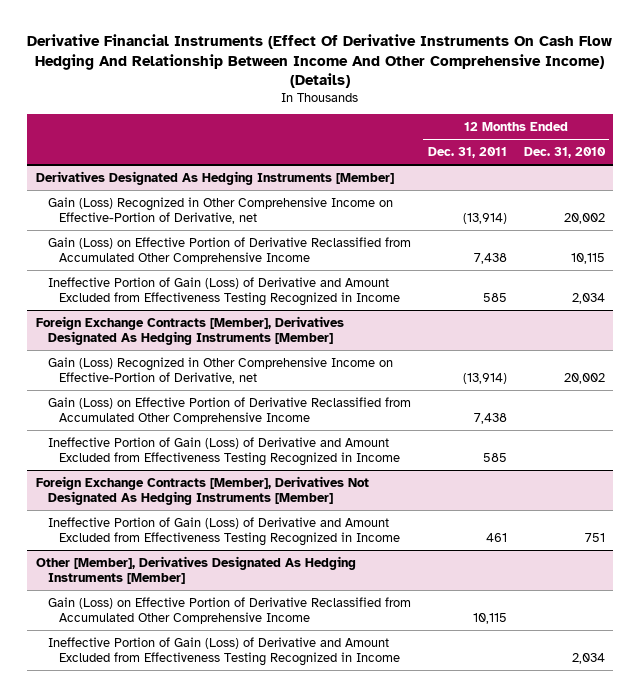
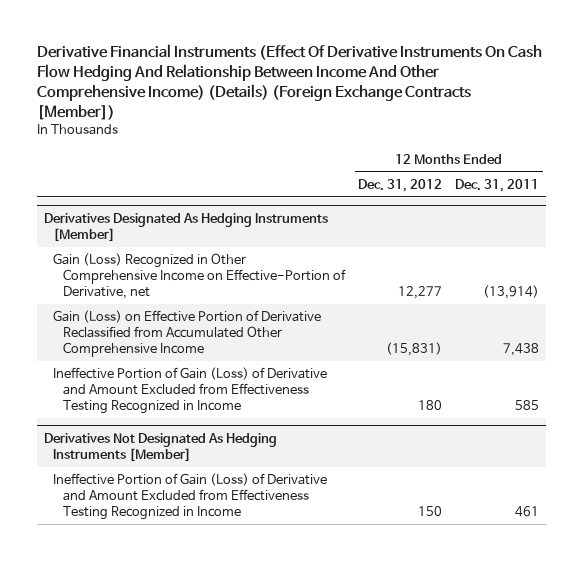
- Derivative Financial Instruments (Effect Of Derivative Instruments On Cash Flow Hedging And Relationship Between Income And Other Comprehensive Income) (Details)
+ Derivative Financial Instruments (Effect Of Derivative Instruments On Cash Flow Hedging And Relationship Between Income And Other Comprehensive Income) (Details) (Foreign Exchange Contracts [Member])
- | 12 Months Ended Dec. 31, 2011 | 12 Months Ended Dec. 31, 2010
+ | 12 Months Ended Dec. 31, 2012 | 12 Months Ended Dec. 31, 2011
- Foreign Exchange Contracts [Member], Derivatives Designated As Hedging Instruments [Member]
- Gain (Loss) Recognized in Other Comprehensive Income on Effective-Portion of Derivative, net | (13,914) | 20,002
- Gain (Loss) on Effective Portion of Derivative Reclassified from Accumulated Other Comprehensive Income | 7,438 |
- Ineffective Portion of Gain (Loss) of Derivative and Amount Excluded from Effectiveness Testing Recognized in Income | 585 |
- Foreign Exchange Contracts [Member], Derivatives Not Designated As Hedging Instruments [Member]
+ Derivatives Not Designated As Hedging Instruments [Member]
- Other [Member], Derivatives Designated As Hedging Instruments [Member]
- Gain (Loss) on Effective Portion of Derivative Reclassified from Accumulated Other Comprehensive Income | 10,115 |
- Ineffective Portion of Gain (Loss) of Derivative and Amount Excluded from Effectiveness Testing Recognized in Income | | 2,034

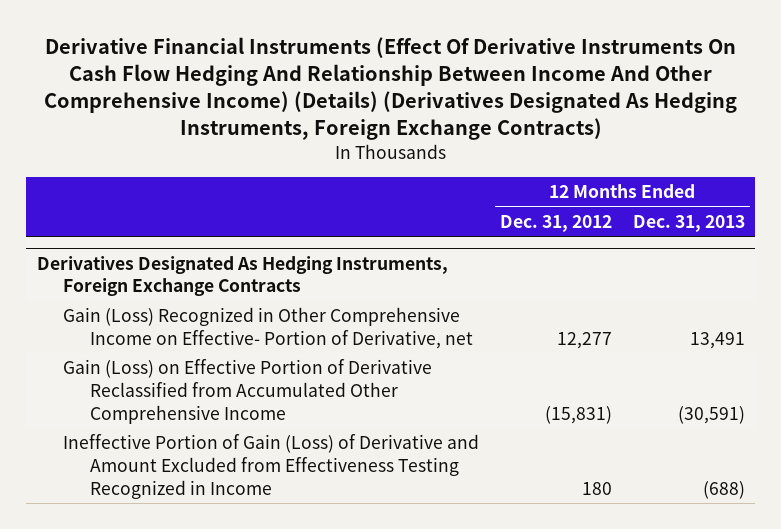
- Derivative Financial Instruments (Effect Of Derivative Instruments On Cash Flow Hedging And Relationship Between Income And Other Comprehensive Income) (Details) (Foreign Exchange Contracts [Member])
+ Derivative Financial Instruments (Effect Of Derivative Instruments On Cash Flow Hedging And Relationship Between Income And Other Comprehensive Income) (Details) (Derivatives Designated As Hedging Instruments, Foreign Exchange Contracts)
- | 12 Months Ended Dec. 31, 2012 | 12 Months Ended Dec. 31, 2011
+ | 12 Months Ended Dec. 31, 2012 | 12 Months Ended Dec. 31, 2013
- Derivatives Designated As Hedging Instruments [Member]
- Gain (Loss) Recognized in Other Comprehensive Income on Effective-Portion of Derivative, net | 12,277 | (13,914)
+ Derivatives Designated As Hedging Instruments, Foreign Exchange Contracts
+ Gain (Loss) Recognized in Other Comprehensive Income on Effective- Portion of Derivative, net | 12,277 | 13,491
- Derivatives Not Designated As Hedging Instruments [Member]
- Ineffective Portion of Gain (Loss) of Derivative and Amount Excluded from Effectiveness Testing Recognized in Income | 150 | 461

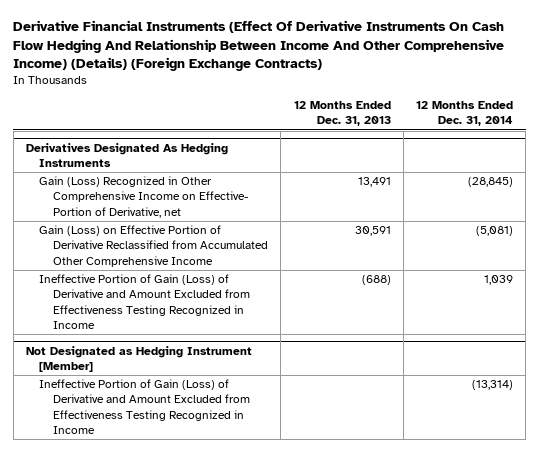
- Derivative Financial Instruments (Effect Of Derivative Instruments On Cash Flow Hedging And Relationship Between Income And Other Comprehensive Income) (Details) (Derivatives Designated As Hedging Instruments, Foreign Exchange Contracts)
+ Derivative Financial Instruments (Effect Of Derivative Instruments On Cash Flow Hedging And Relationship Between Income And Other Comprehensive Income) (Details) (Foreign Exchange Contracts)
- | 12 Months Ended Dec. 31, 2012 | 12 Months Ended Dec. 31, 2013
+ | 12 Months Ended Dec. 31, 2013 | 12 Months Ended Dec. 31, 2014
- Derivatives Designated As Hedging Instruments, Foreign Exchange Contracts
+ Derivatives Designated As Hedging Instruments
- Gain (Loss) on Effective Portion of Derivative Reclassified from Accumulated Other Comprehensive Income | (15,831) | (30,591)
+ Gain (Loss) on Effective Portion of Derivative Reclassified from Accumulated Other Comprehensive Income | 30,591 | (5,081)
+ Not Designated as Hedging Instrument [Member]
+ Ineffective Portion of Gain (Loss) of Derivative and Amount Excluded from Effectiveness Testing Recognized in Income | | (13,314)

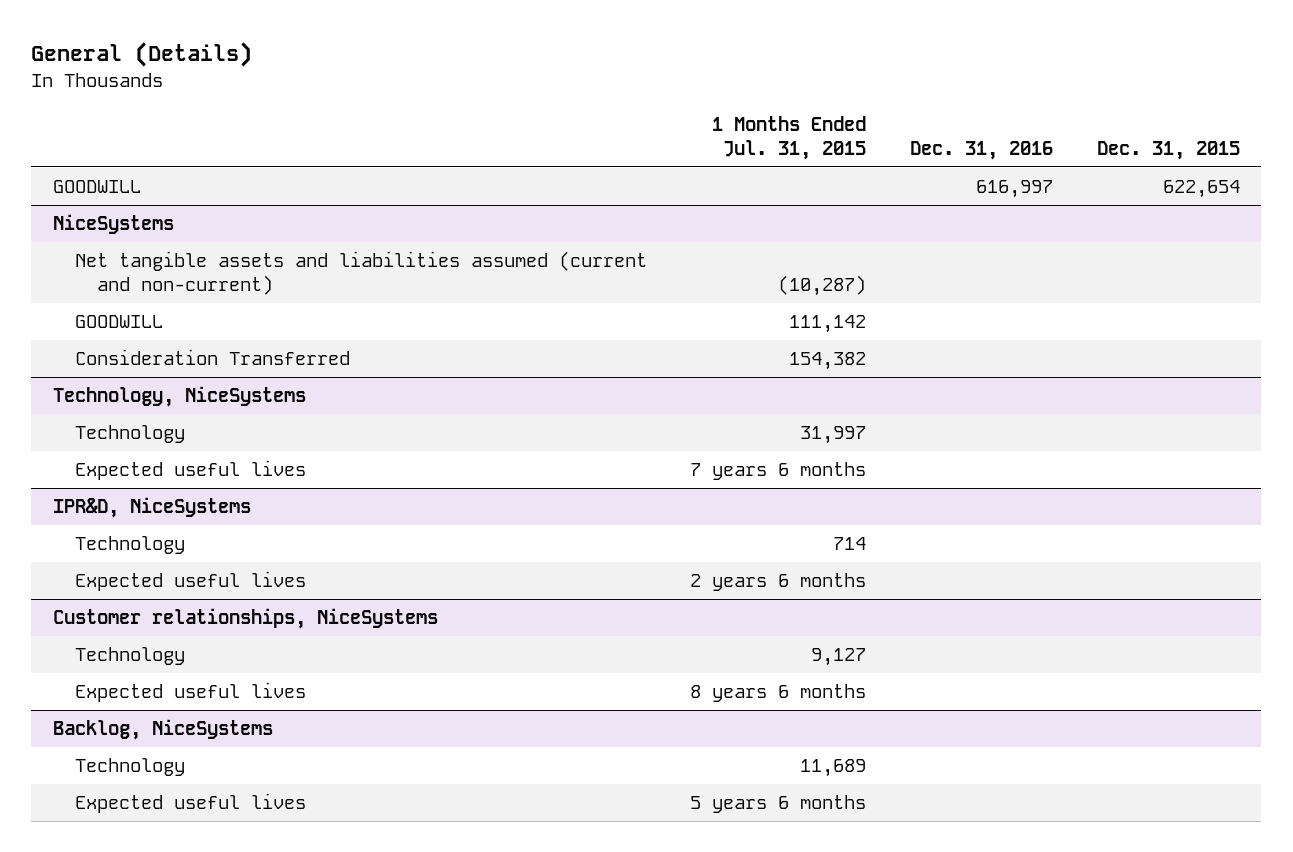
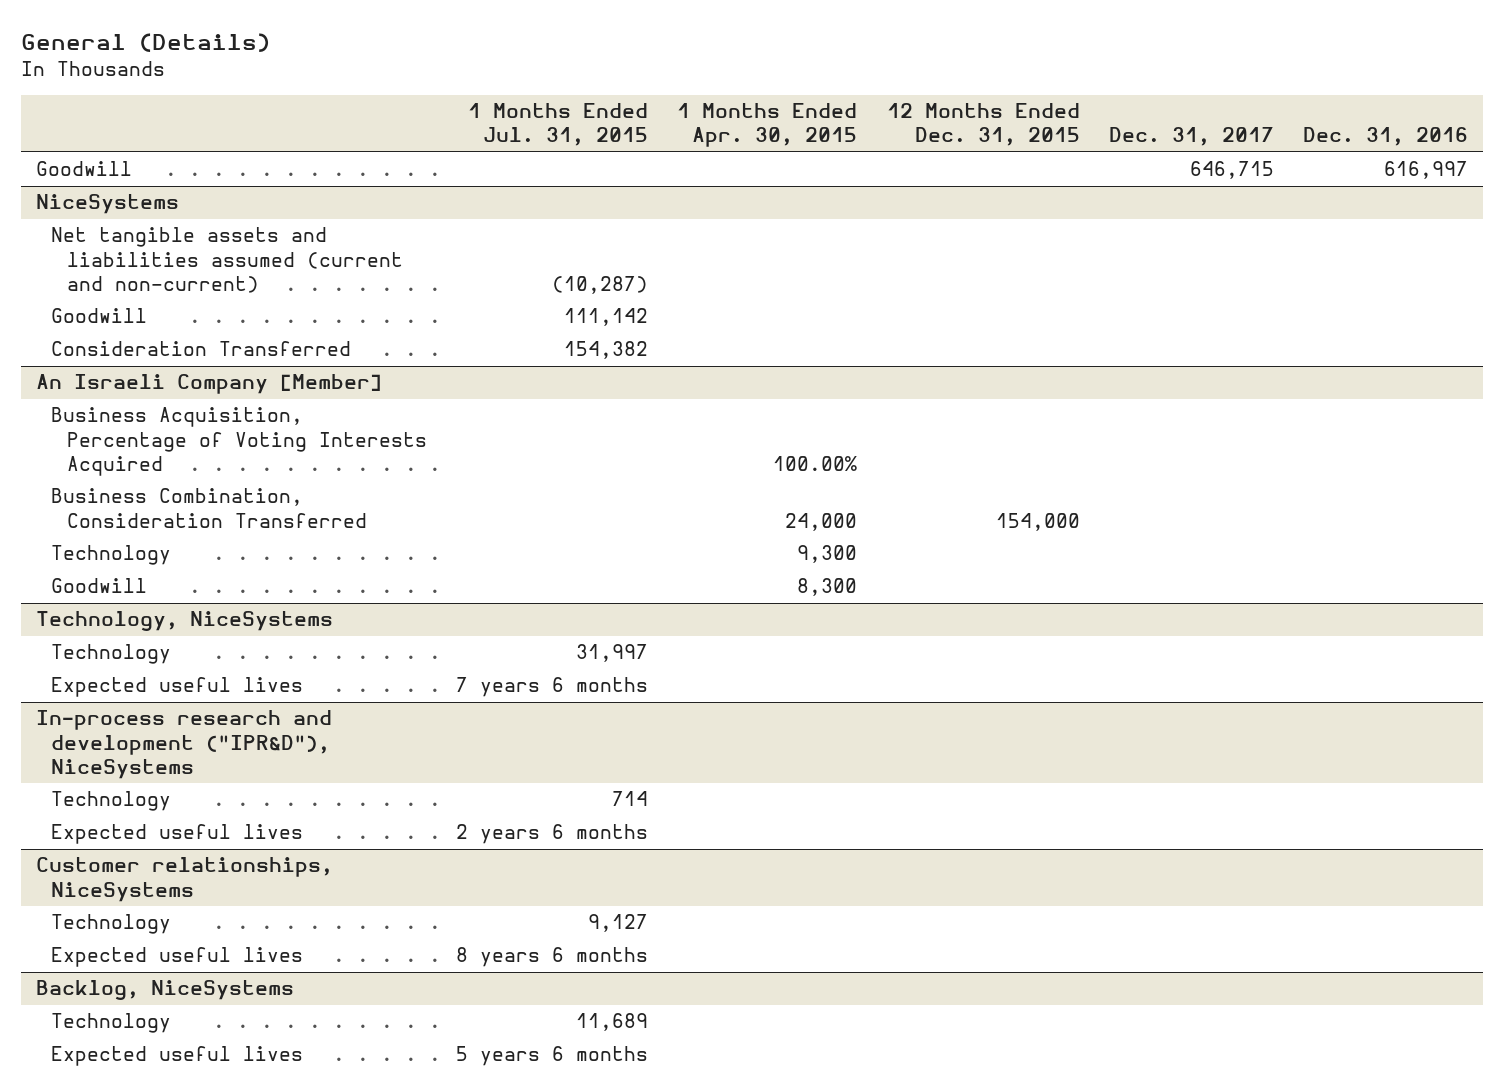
- | 1 Months Ended Jul. 31, 2015 | Dec. 31, 2016 | Dec. 31, 2015
+ | 1 Months Ended Jul. 31, 2015 | 1 Months Ended Apr. 30, 2015 | 12 Months Ended Dec. 31, 2015 | Dec. 31, 2017 | Dec. 31, 2016
- GOODWILL | | 616,997 | 622,654
+ Goodwill | | | | 646,715 | 616,997
@ NiceSystems
- GOODWILL | 111,142 | |
+ Goodwill | 111,142 | | | |
+ An Israeli Company [Member]
+ Business Acquisition, Percentage of Voting Interests Acquired | | 100.00% | | |
+ Business Combination, Consideration Transferred | | 24,000 | 154,000 | |
+ Technology | | 9,300 | | |
+ Goodwill | | 8,300 | | |
- IPR&D, NiceSystems
+ In-process research and development ("IPR&D"), NiceSystems

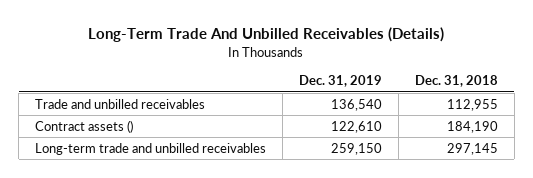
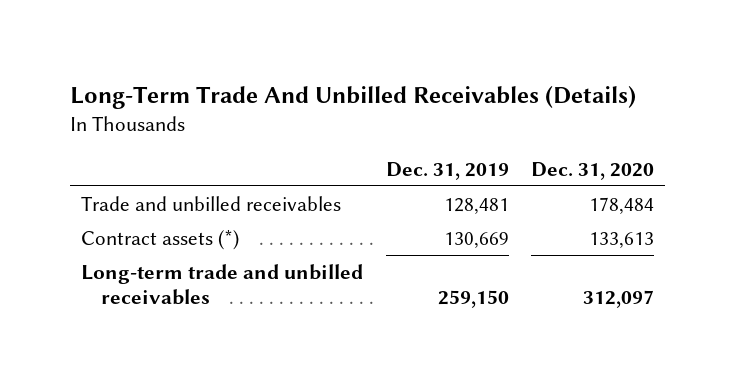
- | Dec. 31, 2019 | Dec. 31, 2018
+ | Dec. 31, 2019 | Dec. 31, 2020
- Trade and unbilled receivables | 136,540 | 112,955
- Contract assets () | 122,610 | 184,190
+ Trade and unbilled receivables | 128,481 | 178,484
+ Contract assets (*) | 130,669 | 133,613

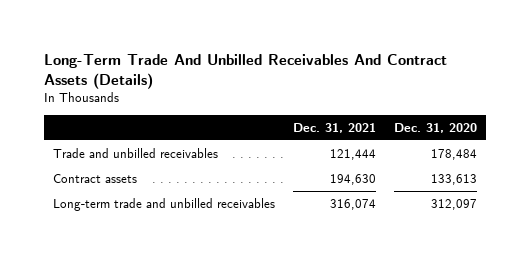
- Long-Term Trade And Unbilled Receivables (Details)
+ Long-Term Trade And Unbilled Receivables And Contract Assets (Details)
- | Dec. 31, 2019 | Dec. 31, 2020
+ | Dec. 31, 2021 | Dec. 31, 2020
- Contract assets (*) | 130,669 | 133,613
+ Contract assets | 194,630 | 133,613

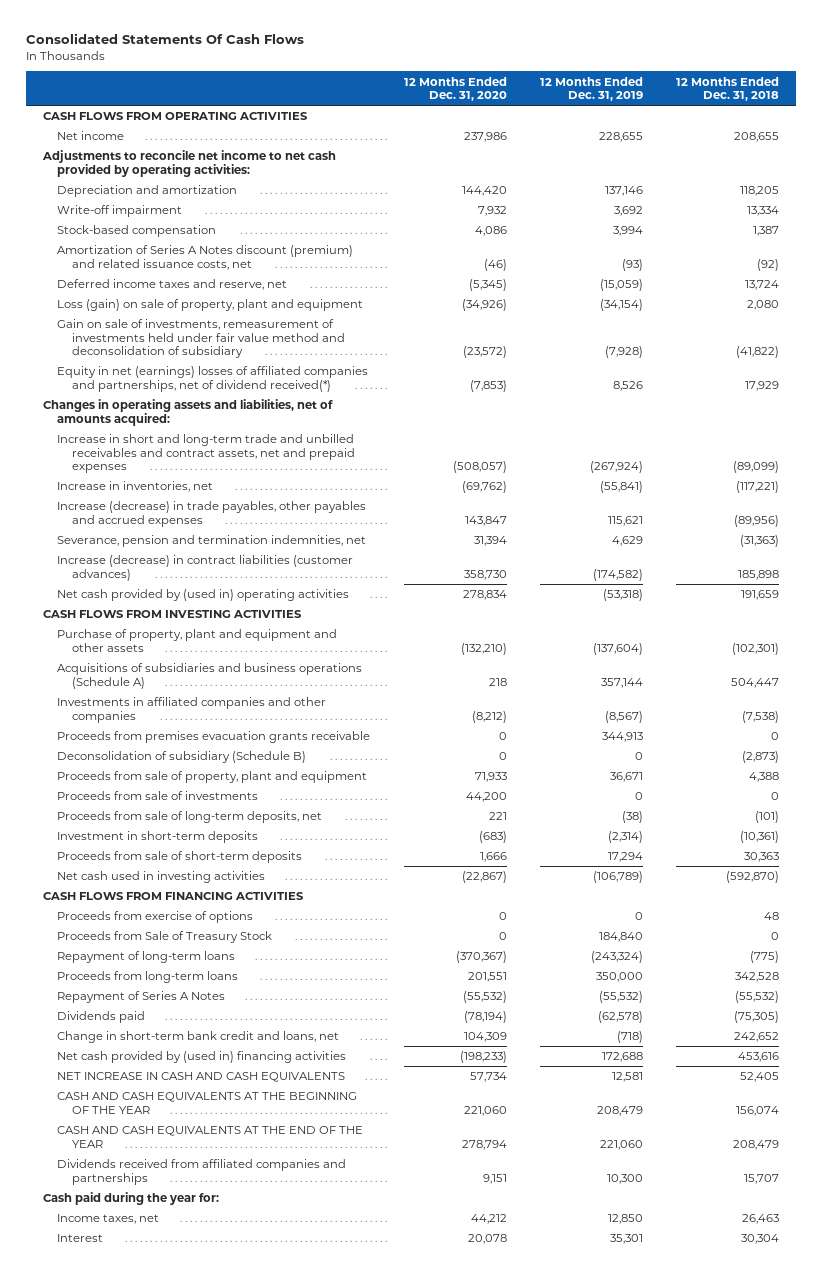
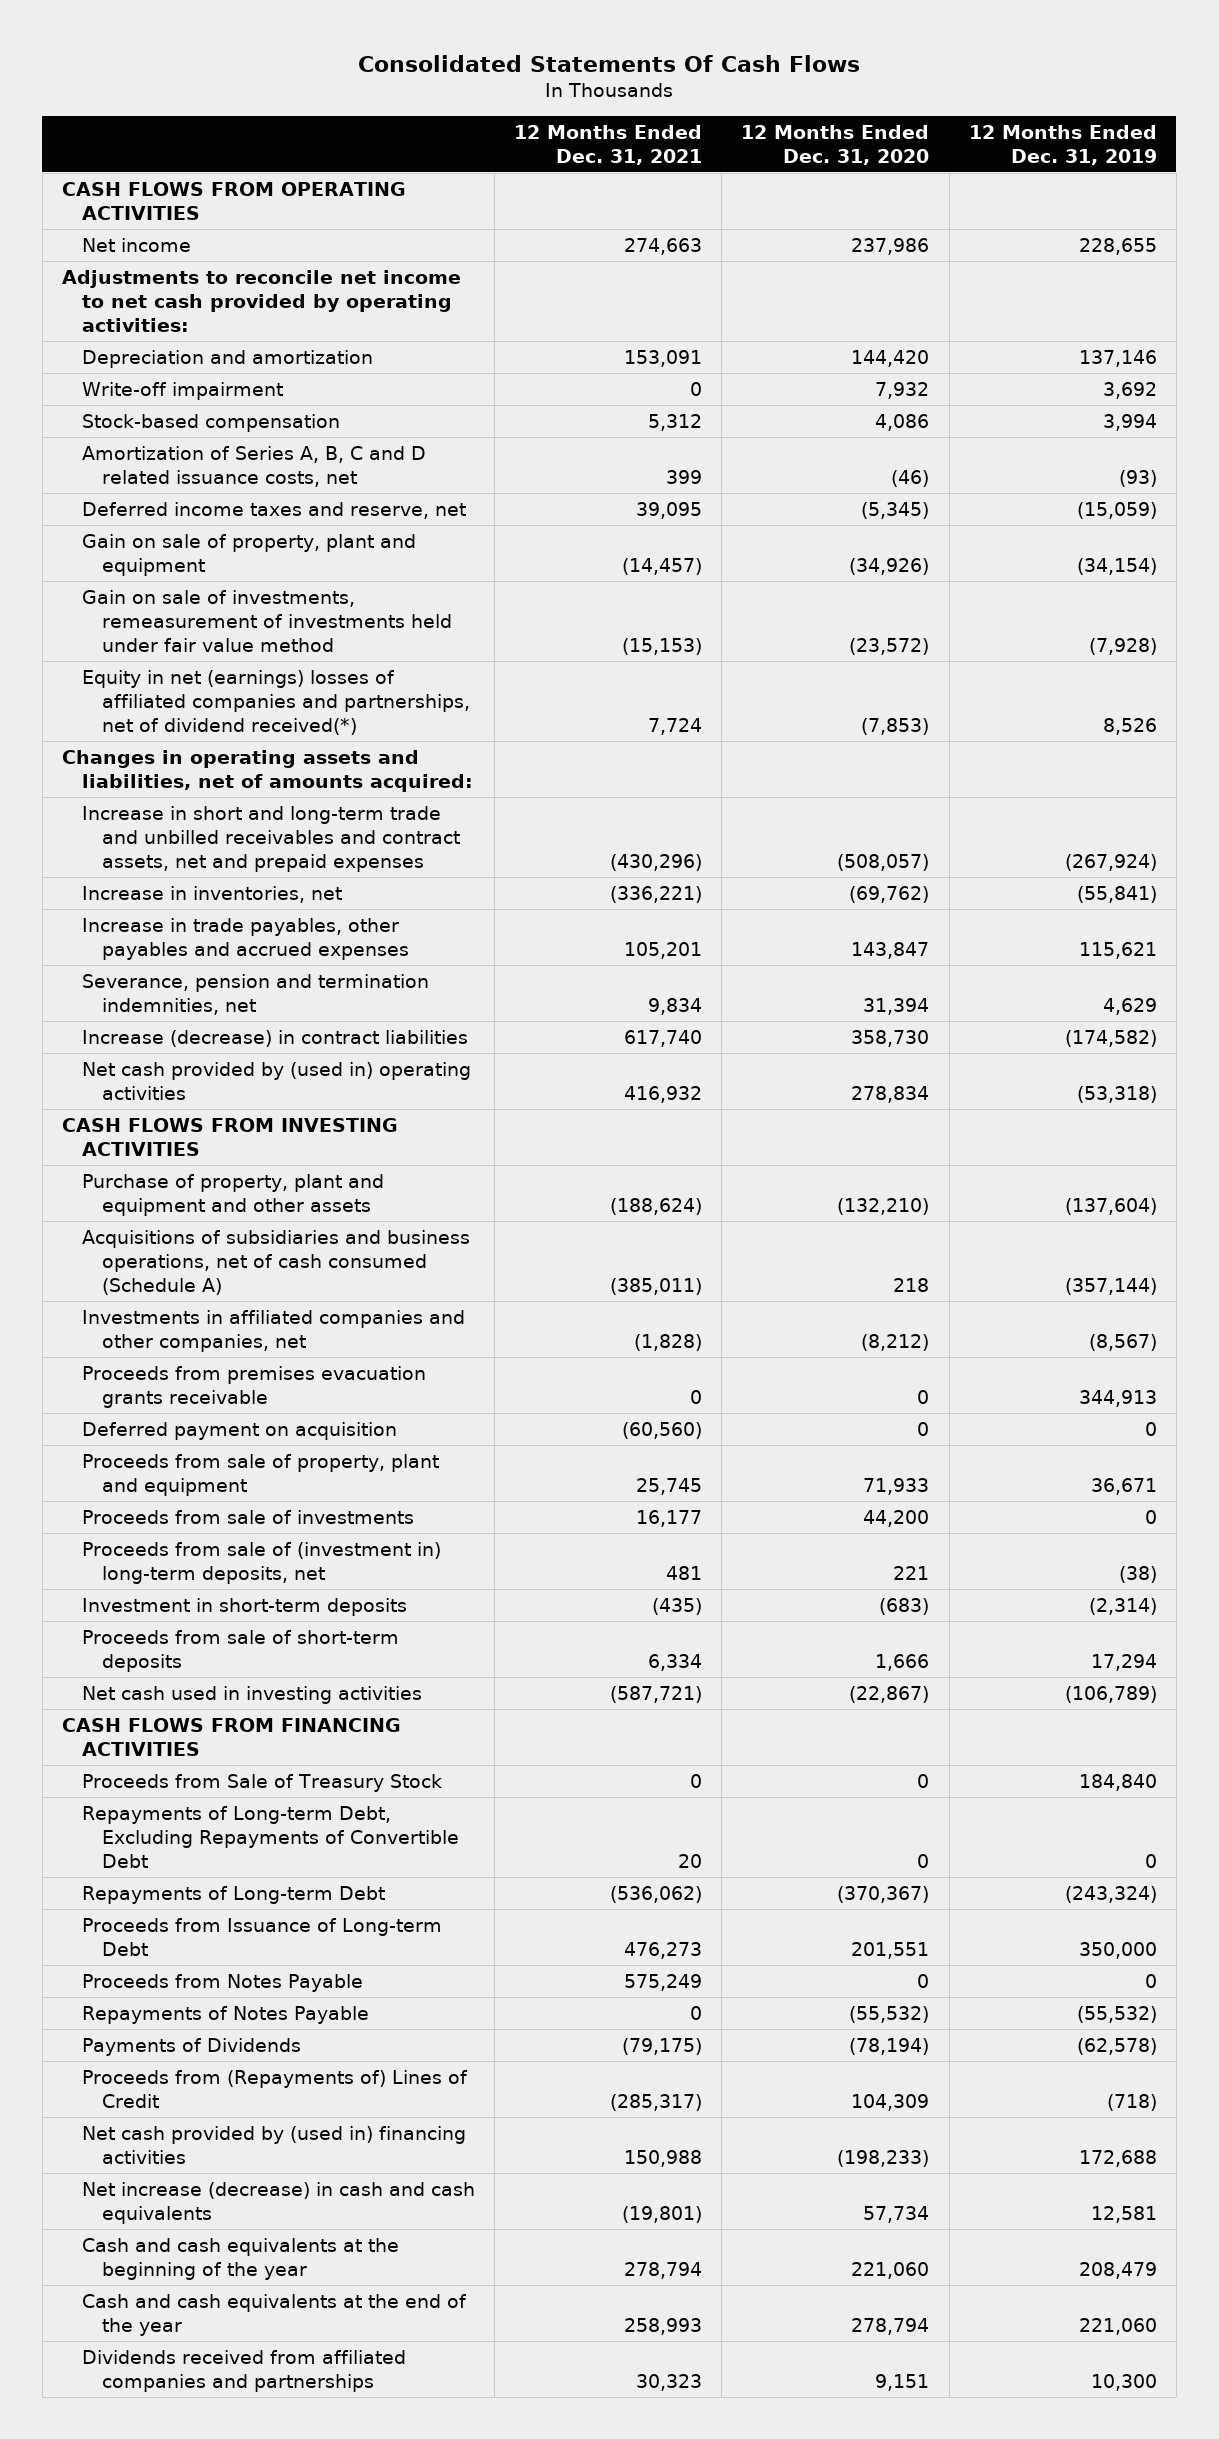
- | 12 Months Ended Dec. 31, 2020 | 12 Months Ended Dec. 31, 2019 | 12 Months Ended Dec. 31, 2018
+ | 12 Months Ended Dec. 31, 2021 | 12 Months Ended Dec. 31, 2020 | 12 Months Ended Dec. 31, 2019
- Amortization of Series A Notes discount (premium) and related issuance costs, net | (46) | (93) | (92)
+ Amortization of Series A, B, C and D related issuance costs, net | 399 | (46) | (93)
- Loss (gain) on sale of property, plant and equipment | (34,926) | (34,154) | 2,080
- Gain on sale of investments, remeasurement of investments held under fair value method and deconsolidation of subsidiary | (23,572) | (7,928) | (41,822)
+ Gain on sale of property, plant and equipment | (14,457) | (34,926) | (34,154)
+ Gain on sale of investments, remeasurement of investments held under fair value method | (15,153) | (23,572) | (7,928)
- Increase (decrease) in trade payables, other payables and accrued expenses | 143,847 | 115,621 | (89,956)
+ Increase in trade payables, other payables and accrued expenses | 105,201 | 143,847 | 115,621
- Increase (decrease) in contract liabilities (customer advances) | 358,730 | (174,582) | 185,898
+ Increase (decrease) in contract liabilities | 617,740 | 358,730 | (174,582)
- Acquisitions of subsidiaries and business operations (Schedule A) | 218 | 357,144 | 504,447
- Investments in affiliated companies and other companies | (8,212) | (8,567) | (7,538)
+ Acquisitions of subsidiaries and business operations, net of cash consumed (Schedule A) | (385,011) | 218 | (357,144)
+ Investments in affiliated companies and other companies, net | (1,828) | (8,212) | (8,567)
- Deconsolidation of subsidiary (Schedule B) | 0 | 0 | (2,873)
+ Deferred payment on acquisition | (60,560) | 0 | 0
- Proceeds from sale of long-term deposits, net | 221 | (38) | (101)
+ Proceeds from sale of (investment in) long-term deposits, net | 481 | 221 | (38)
- Proceeds from exercise of options | 0 | 0 | 48
- Repayment of long-term loans | (370,367) | (243,324) | (775)
- Proceeds from long-term loans | 201,551 | 350,000 | 342,528
- Repayment of Series A Notes | (55,532) | (55,532) | (55,532)
- Dividends paid | (78,194) | (62,578) | (75,305)
- Change in short-term bank credit and loans, net | 104,309 | (718) | 242,652
+ Repayments of Long-term Debt, Excluding Repayments of Convertible Debt | 20 | 0 | 0
+ Repayments of Long-term Debt | (536,062) | (370,367) | (243,324)
+ Proceeds from Issuance of Long-term Debt | 476,273 | 201,551 | 350,000
+ Proceeds from Notes Payable | 575,249 | 0 | 0
+ Repayments of Notes Payable | 0 | (55,532) | (55,532)
+ Payments of Dividends | (79,175) | (78,194) | (62,578)
+ Proceeds from (Repayments of) Lines of Credit | (285,317) | 104,309 | (718)
- NET INCREASE IN CASH AND CASH EQUIVALENTS | 57,734 | 12,581 | 52,405
- CASH AND CASH EQUIVALENTS AT THE BEGINNING OF THE YEAR | 221,060 | 208,479 | 156,074
- CASH AND CASH EQUIVALENTS AT THE END OF THE YEAR | 278,794 | 221,060 | 208,479
+ Net increase (decrease) in cash and cash equivalents | (19,801) | 57,734 | 12,581
+ Cash and cash equivalents at the beginning of the year | 278,794 | 221,060 | 208,479
+ Cash and cash equivalents at the end of the year | 258,993 | 278,794 | 221,060
- Cash paid during the year for:
- Income taxes, net | 44,212 | 12,850 | 26,463
- Interest | 20,078 | 35,301 | 30,304

